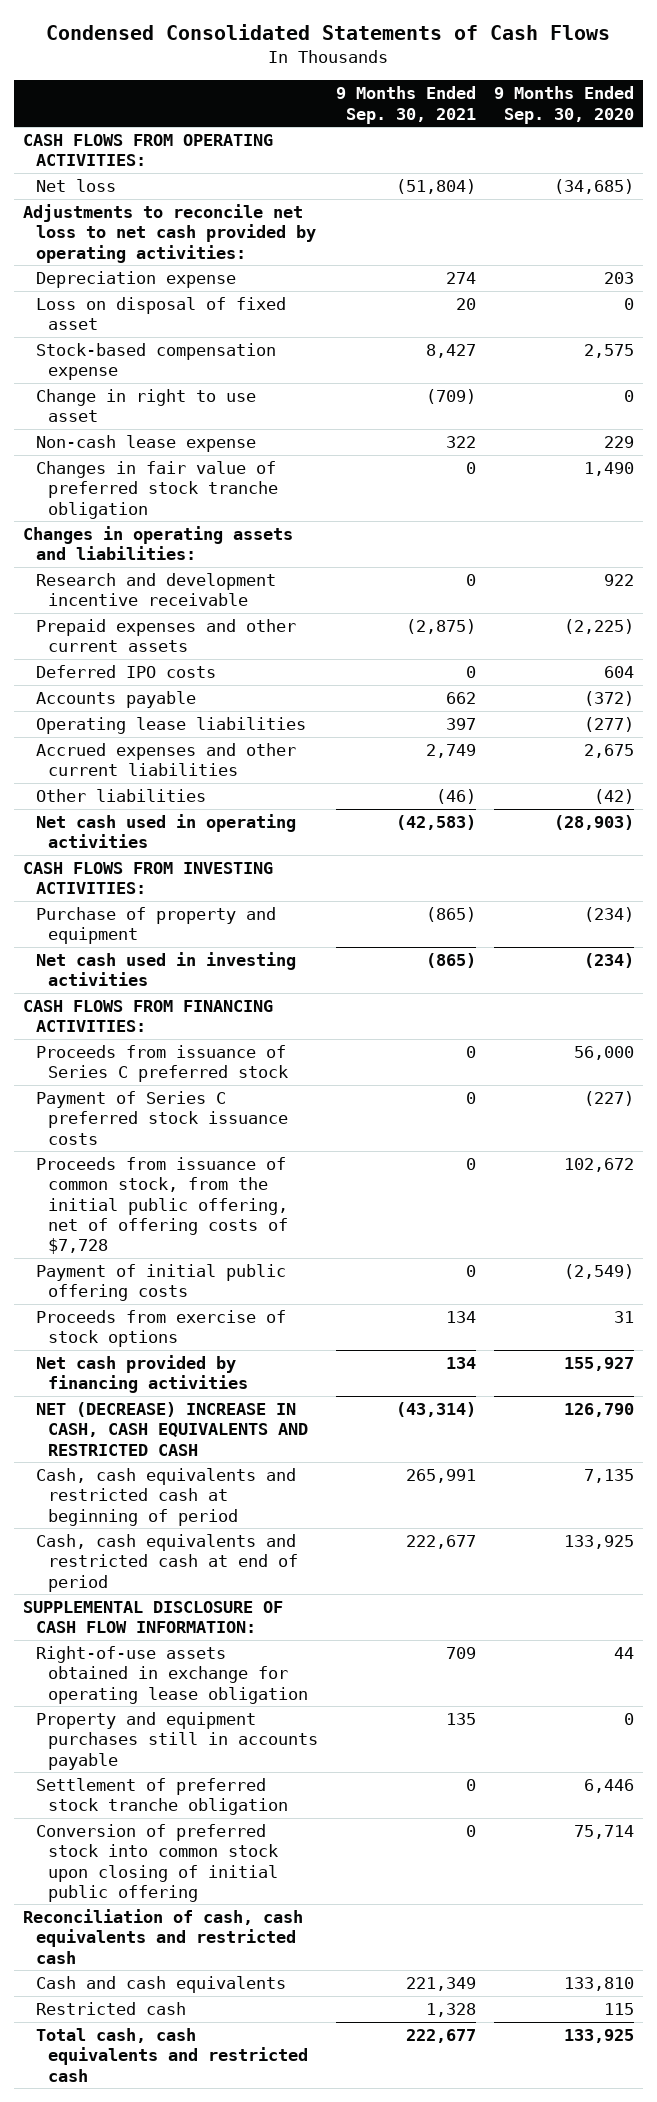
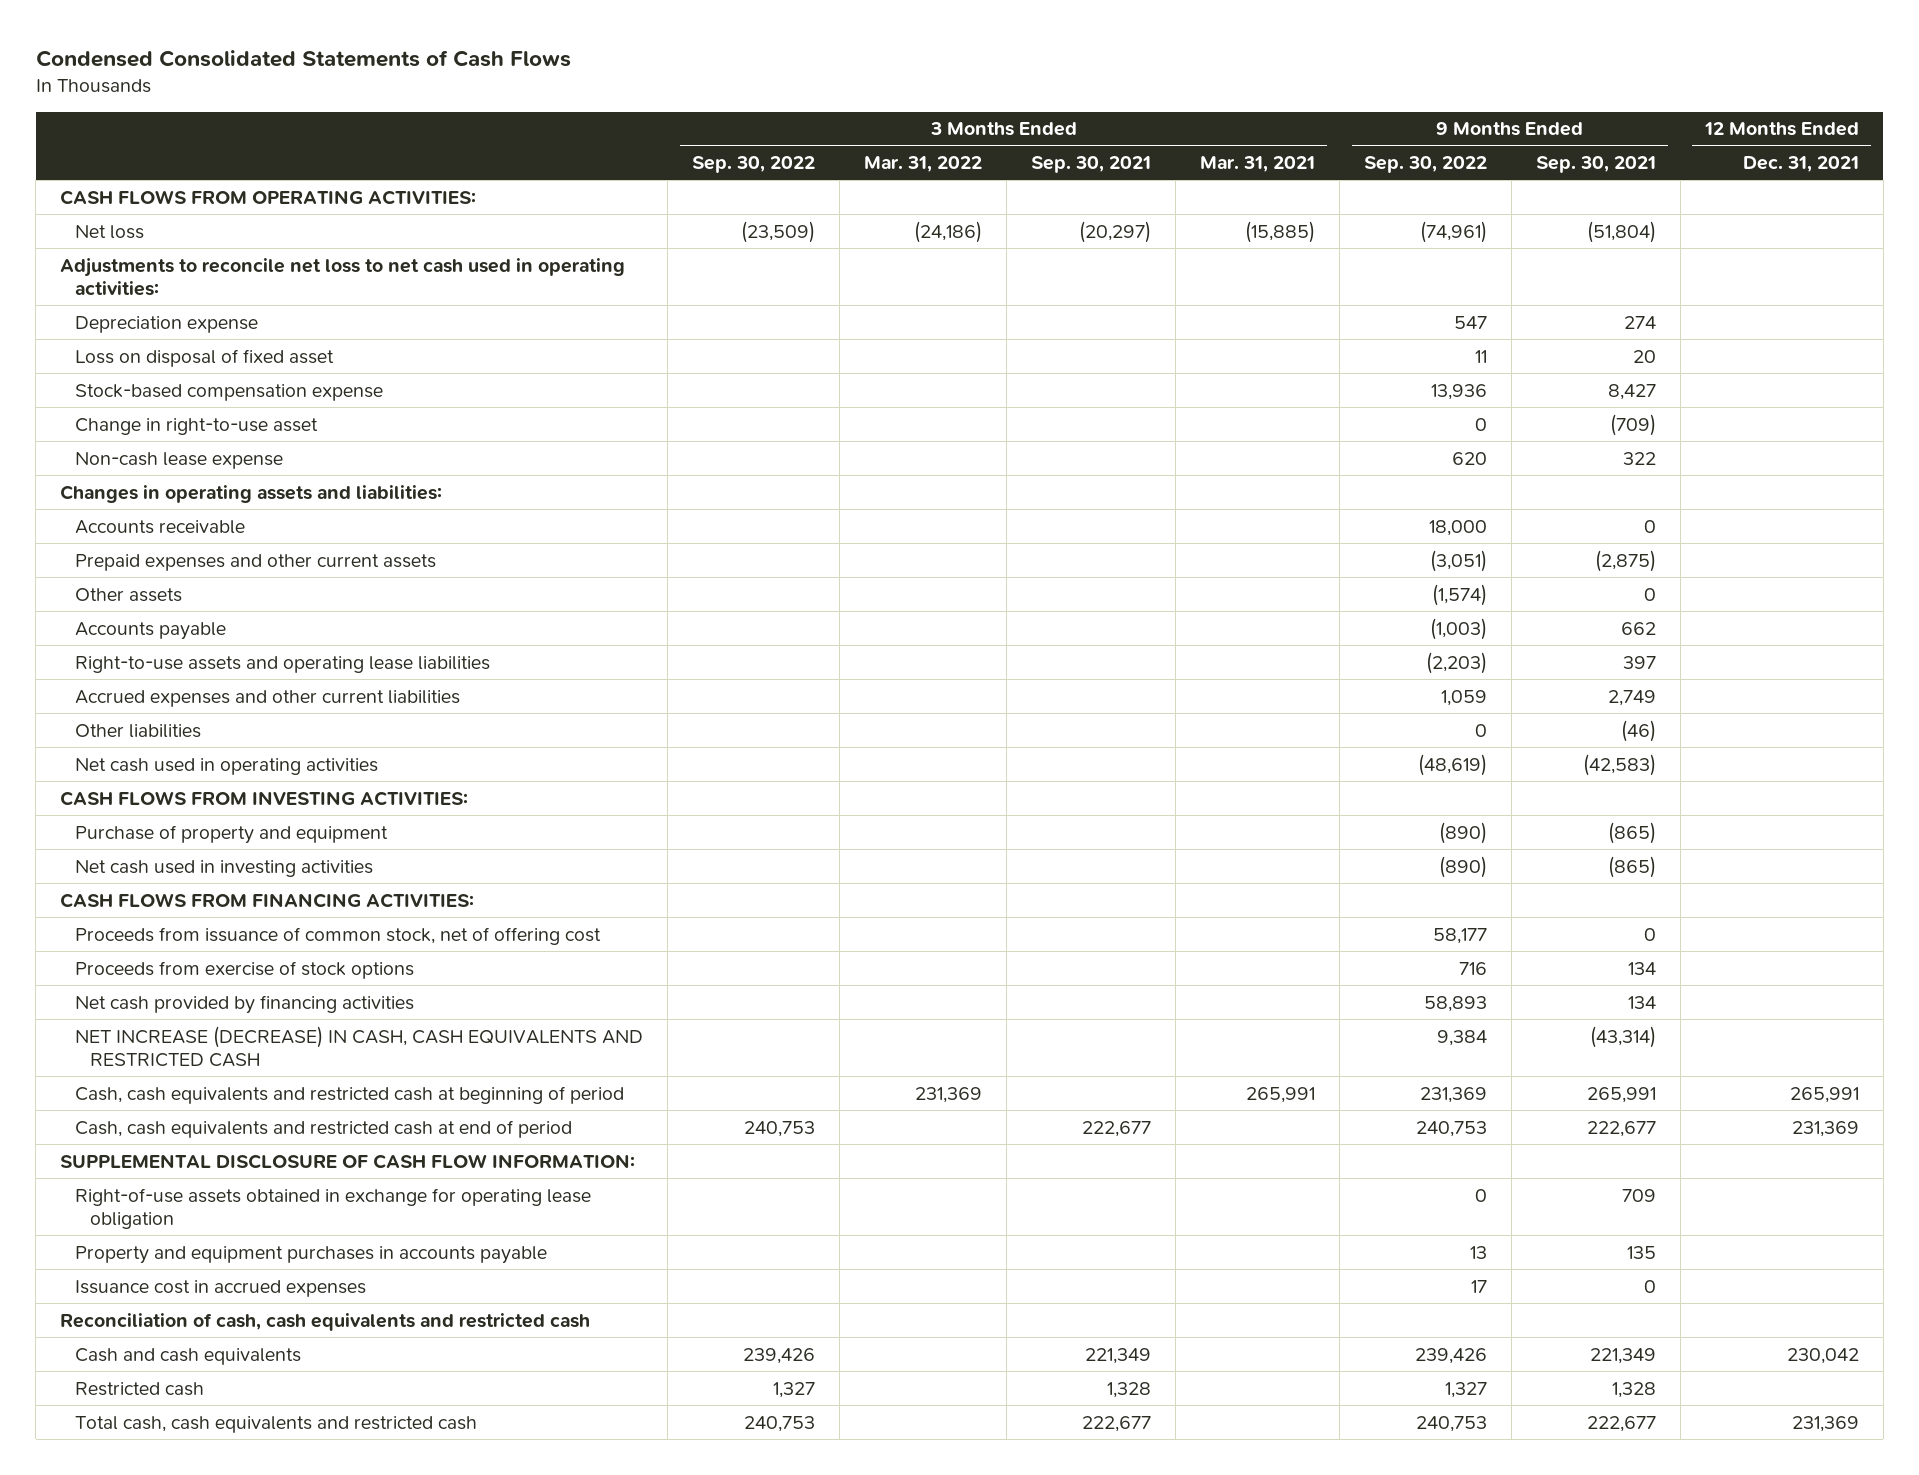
- | 9 Months Ended Sep. 30, 2021 | 9 Months Ended Sep. 30, 2020
+ | 3 Months Ended Sep. 30, 2022 | 3 Months Ended Mar. 31, 2022 | 3 Months Ended Sep. 30, 2021 | 3 Months Ended Mar. 31, 2021 | 9 Months Ended Sep. 30, 2022 | 9 Months Ended Sep. 30, 2021 | 12 Months Ended Dec. 31, 2021
- Adjustments to reconcile net loss to net cash provided by operating activities:
+ Adjustments to reconcile net loss to net cash used in operating activities:
- Change in right to use asset | (709) | 0
+ Change in right-to-use asset | | | | | 0 | (709) |
- Changes in fair value of preferred stock tranche obligation | 0 | 1,490
- Research and development incentive receivable | 0 | 922
+ Accounts receivable | | | | | 18,000 | 0 |
- Deferred IPO costs | 0 | 604
+ Other assets | | | | | (1,574) | 0 |
- Operating lease liabilities | 397 | (277)
+ Right-to-use assets and operating lease liabilities | | | | | (2,203) | 397 |
- Proceeds from issuance of Series C preferred stock | 0 | 56,000
- Payment of Series C preferred stock issuance costs | 0 | (227)
- Proceeds from issuance of common stock, from the initial public offering, net of offering costs of $7,728 | 0 | 102,672
- Payment of initial public offering costs | 0 | (2,549)
+ Proceeds from issuance of common stock, net of offering cost | | | | | 58,177 | 0 |
- NET (DECREASE) INCREASE IN CASH, CASH EQUIVALENTS AND RESTRICTED CASH | (43,314) | 126,790
+ NET INCREASE (DECREASE) IN CASH, CASH EQUIVALENTS AND RESTRICTED CASH | | | | | 9,384 | (43,314) |
- Property and equipment purchases still in accounts payable | 135 | 0
- Settlement of preferred stock tranche obligation | 0 | 6,446
- Conversion of preferred stock into common stock upon closing of initial public offering | 0 | 75,714
+ Property and equipment purchases in accounts payable | | | | | 13 | 135 |
+ Issuance cost in accrued expenses | | | | | 17 | 0 |

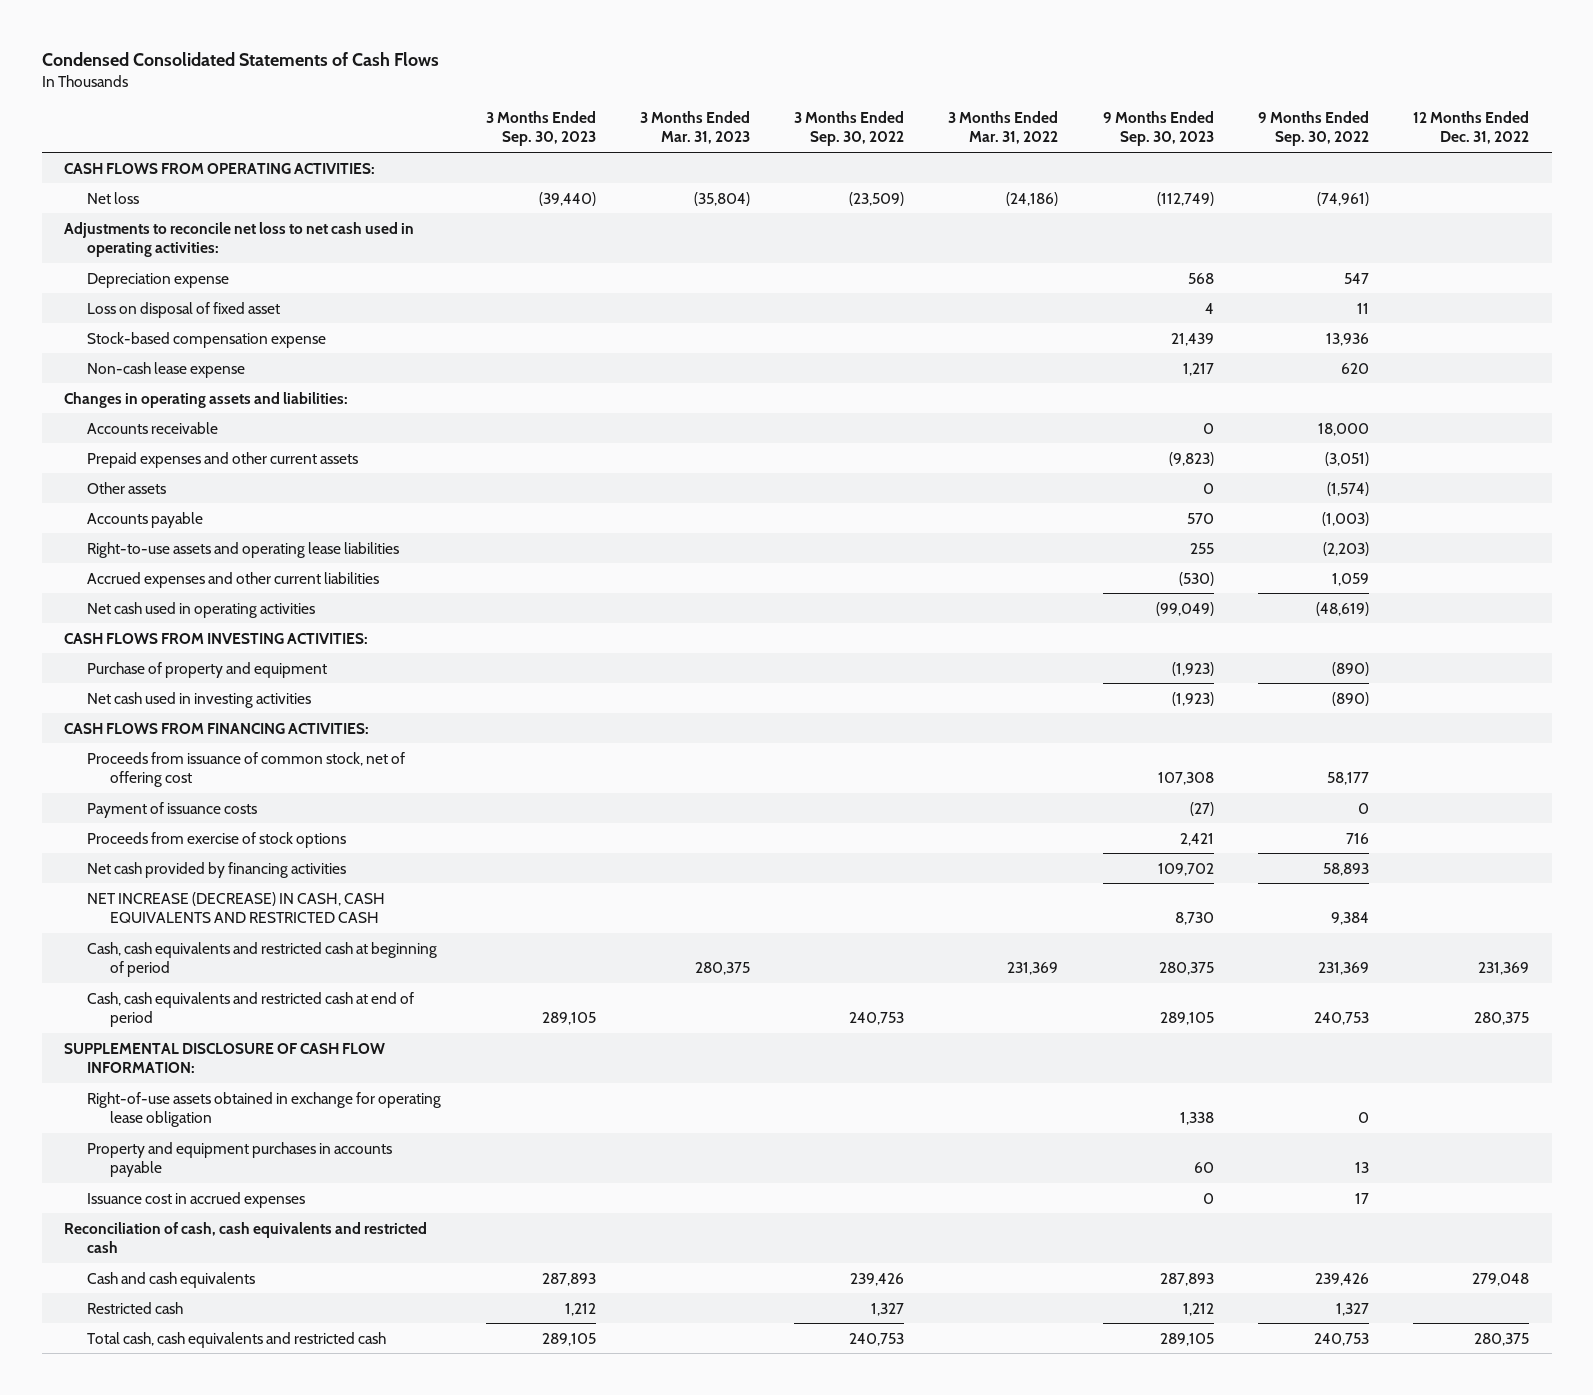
- | 3 Months Ended Sep. 30, 2022 | 3 Months Ended Mar. 31, 2022 | 3 Months Ended Sep. 30, 2021 | 3 Months Ended Mar. 31, 2021 | 9 Months Ended Sep. 30, 2022 | 9 Months Ended Sep. 30, 2021 | 12 Months Ended Dec. 31, 2021
+ | 3 Months Ended Sep. 30, 2023 | 3 Months Ended Mar. 31, 2023 | 3 Months Ended Sep. 30, 2022 | 3 Months Ended Mar. 31, 2022 | 9 Months Ended Sep. 30, 2023 | 9 Months Ended Sep. 30, 2022 | 12 Months Ended Dec. 31, 2022
- Change in right-to-use asset | | | | | 0 | (709) |
- Other liabilities | | | | | 0 | (46) |
+ Payment of issuance costs | | | | | (27) | 0 |

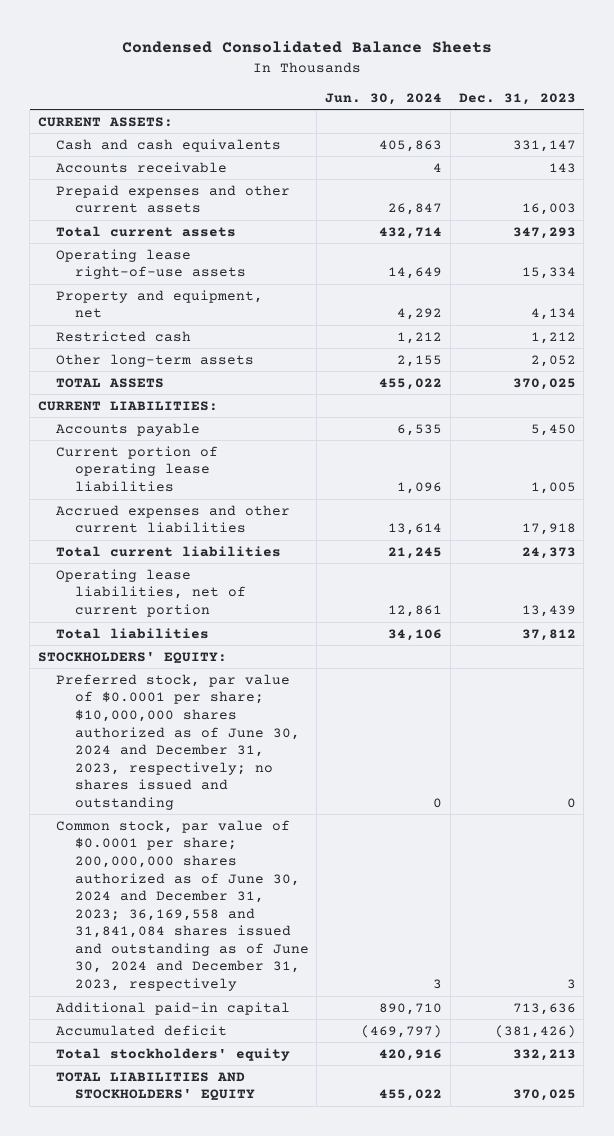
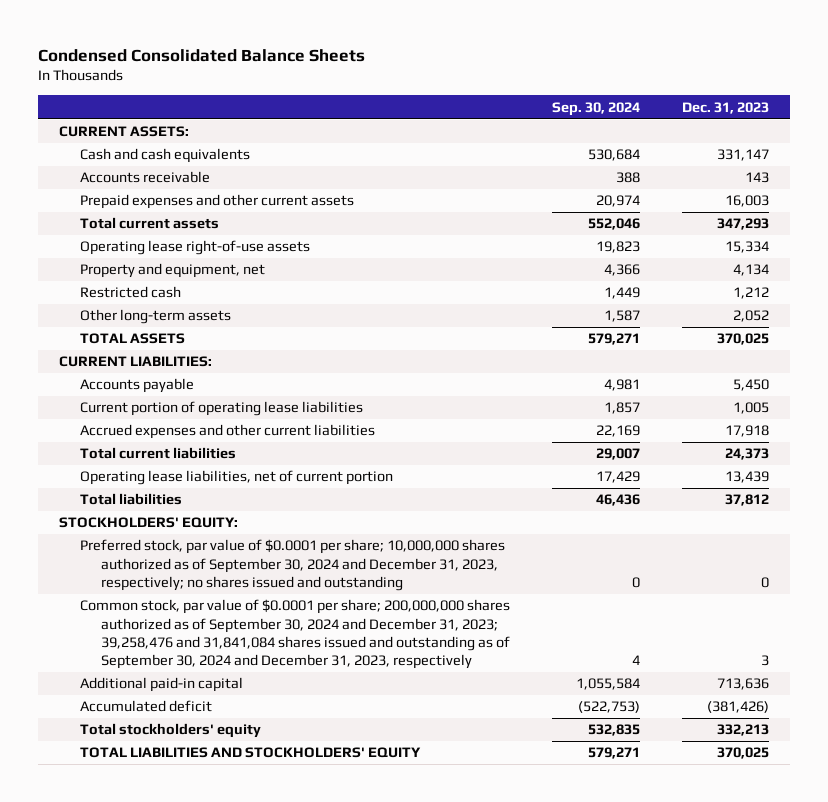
- | Jun. 30, 2024 | Dec. 31, 2023
+ | Sep. 30, 2024 | Dec. 31, 2023
- Preferred stock, par value of $0.0001 per share; $10,000,000 shares authorized as of June 30, 2024 and December 31, 2023, respectively; no shares issued and outstanding | 0 | 0
- Common stock, par value of $0.0001 per share; 200,000,000 shares authorized as of June 30, 2024 and December 31, 2023; 36,169,558 and 31,841,084 shares issued and outstanding as of June 30, 2024 and December 31, 2023, respectively | 3 | 3
+ Preferred stock, par value of $0.0001 per share; 10,000,000 shares authorized as of September 30, 2024 and December 31, 2023, respectively; no shares issued and outstanding | 0 | 0
+ Common stock, par value of $0.0001 per share; 200,000,000 shares authorized as of September 30, 2024 and December 31, 2023; 39,258,476 and 31,841,084 shares issued and outstanding as of September 30, 2024 and December 31, 2023, respectively | 4 | 3

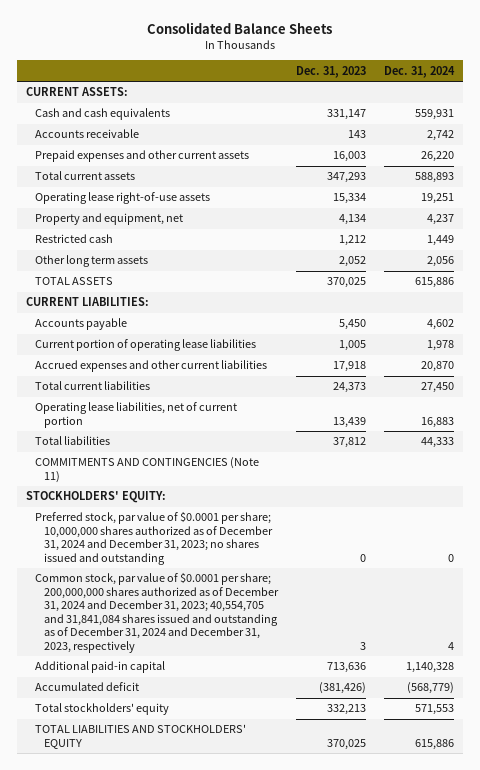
- Condensed Consolidated Balance Sheets
+ Consolidated Balance Sheets
- | Sep. 30, 2024 | Dec. 31, 2023
+ | Dec. 31, 2023 | Dec. 31, 2024
- Other long-term assets | 1,587 | 2,052
+ Other long term assets | 2,052 | 2,056
+ COMMITMENTS AND CONTINGENCIES (Note 11)
- Preferred stock, par value of $0.0001 per share; 10,000,000 shares authorized as of September 30, 2024 and December 31, 2023, respectively; no shares issued and outstanding | 0 | 0
- Common stock, par value of $0.0001 per share; 200,000,000 shares authorized as of September 30, 2024 and December 31, 2023; 39,258,476 and 31,841,084 shares issued and outstanding as of September 30, 2024 and December 31, 2023, respectively | 4 | 3
+ Preferred stock, par value of $0.0001 per share; 10,000,000 shares authorized as of December 31, 2024 and December 31, 2023; no shares issued and outstanding | 0 | 0
+ Common stock, par value of $0.0001 per share; 200,000,000 shares authorized as of December 31, 2024 and December 31, 2023; 40,554,705 and 31,841,084 shares issued and outstanding as of December 31, 2024 and December 31, 2023, respectively | 3 | 4

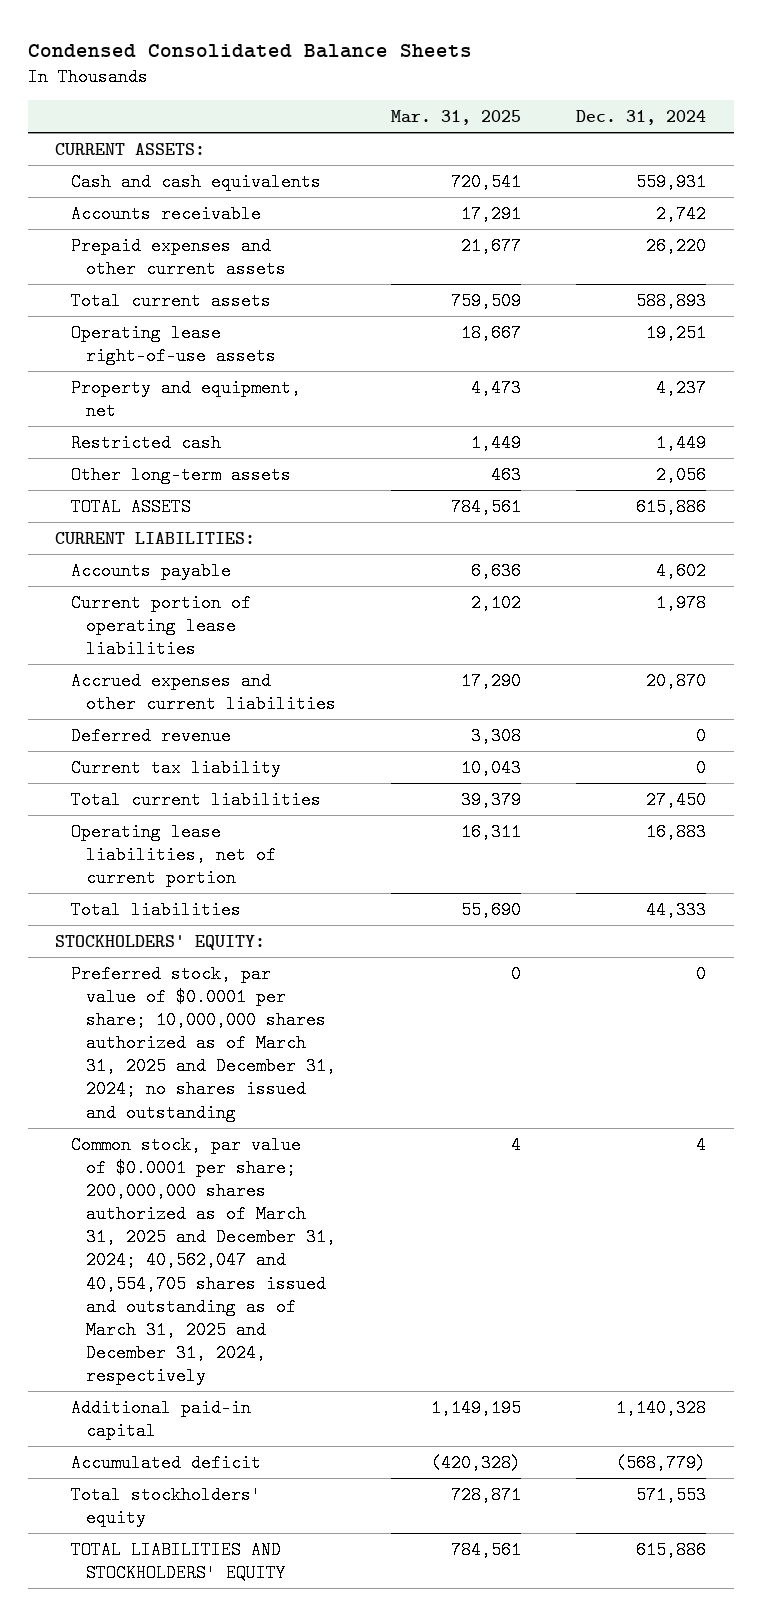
- Consolidated Balance Sheets
+ Condensed Consolidated Balance Sheets
- | Dec. 31, 2023 | Dec. 31, 2024
+ | Mar. 31, 2025 | Dec. 31, 2024
- Other long term assets | 2,052 | 2,056
+ Other long-term assets | 463 | 2,056
+ Deferred revenue | 3,308 | 0
+ Current tax liability | 10,043 | 0
- COMMITMENTS AND CONTINGENCIES (Note 11)
- Preferred stock, par value of $0.0001 per share; 10,000,000 shares authorized as of December 31, 2024 and December 31, 2023; no shares issued and outstanding | 0 | 0
- Common stock, par value of $0.0001 per share; 200,000,000 shares authorized as of December 31, 2024 and December 31, 2023; 40,554,705 and 31,841,084 shares issued and outstanding as of December 31, 2024 and December 31, 2023, respectively | 3 | 4
+ Preferred stock, par value of $0.0001 per share; 10,000,000 shares authorized as of March 31, 2025 and December 31, 2024; no shares issued and outstanding | 0 | 0
+ Common stock, par value of $0.0001 per share; 200,000,000 shares authorized as of March 31, 2025 and December 31, 2024; 40,562,047 and 40,554,705 shares issued and outstanding as of March 31, 2025 and December 31, 2024, respectively | 4 | 4

